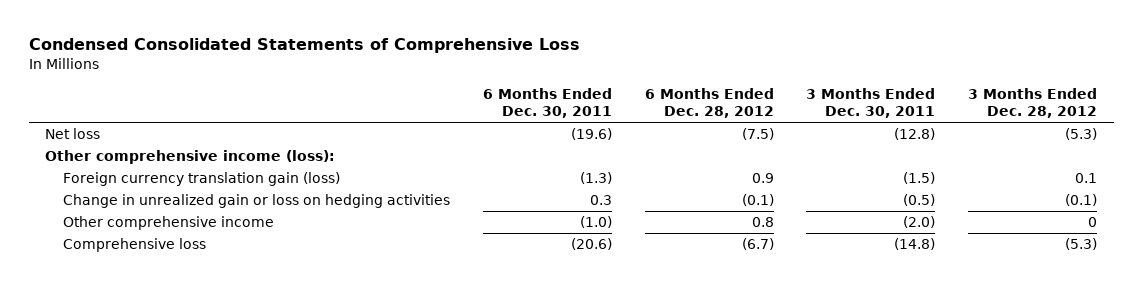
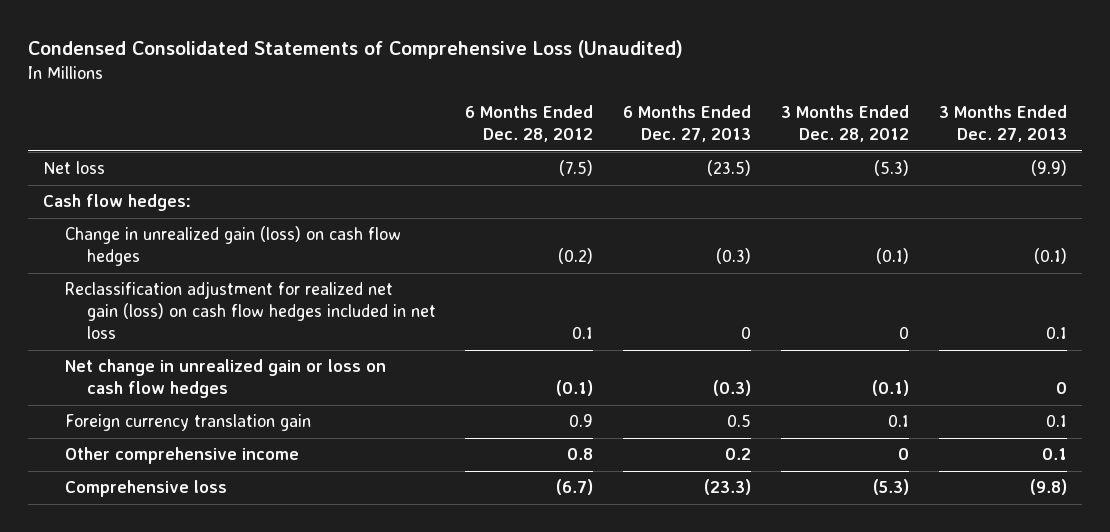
- Condensed Consolidated Statements of Comprehensive Loss
+ Condensed Consolidated Statements of Comprehensive Loss (Unaudited)
- | 6 Months Ended Dec. 30, 2011 | 6 Months Ended Dec. 28, 2012 | 3 Months Ended Dec. 30, 2011 | 3 Months Ended Dec. 28, 2012
+ | 6 Months Ended Dec. 28, 2012 | 6 Months Ended Dec. 27, 2013 | 3 Months Ended Dec. 28, 2012 | 3 Months Ended Dec. 27, 2013
- Other comprehensive income (loss):
- Foreign currency translation gain (loss) | (1.3) | 0.9 | (1.5) | 0.1
- Change in unrealized gain or loss on hedging activities | 0.3 | (0.1) | (0.5) | (0.1)
+ Cash flow hedges:
+ Change in unrealized gain (loss) on cash flow hedges | (0.2) | (0.3) | (0.1) | (0.1)
+ Reclassification adjustment for realized net gain (loss) on cash flow hedges included in net loss | 0.1 | 0 | 0 | 0.1
+ Net change in unrealized gain or loss on cash flow hedges | (0.1) | (0.3) | (0.1) | 0
+ Foreign currency translation gain | 0.9 | 0.5 | 0.1 | 0.1

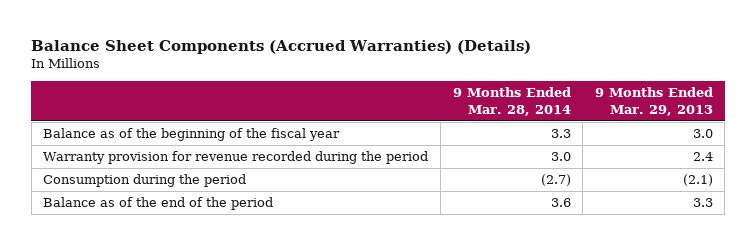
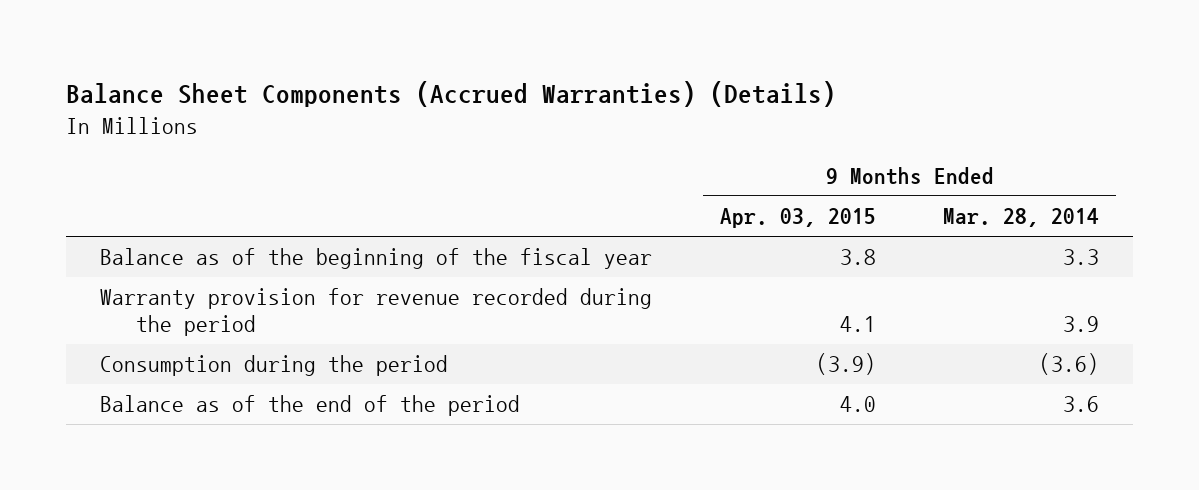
- | 9 Months Ended Mar. 28, 2014 | 9 Months Ended Mar. 29, 2013
+ | 9 Months Ended Apr. 03, 2015 | 9 Months Ended Mar. 28, 2014
- Warranty provision for revenue recorded during the period | 3.0 | 2.4
- Consumption during the period | (2.7) | (2.1)
+ Warranty provision for revenue recorded during the period | 4.1 | 3.9
+ Consumption during the period | (3.9) | (3.6)

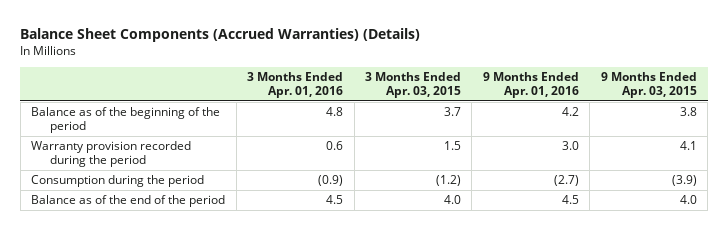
- | 9 Months Ended Apr. 03, 2015 | 9 Months Ended Mar. 28, 2014
+ | 3 Months Ended Apr. 01, 2016 | 3 Months Ended Apr. 03, 2015 | 9 Months Ended Apr. 01, 2016 | 9 Months Ended Apr. 03, 2015
- Balance as of the beginning of the fiscal year | 3.8 | 3.3
- Warranty provision for revenue recorded during the period | 4.1 | 3.9
+ Balance as of the beginning of the period | 4.8 | 3.7 | 4.2 | 3.8
+ Warranty provision recorded during the period | 0.6 | 1.5 | 3.0 | 4.1

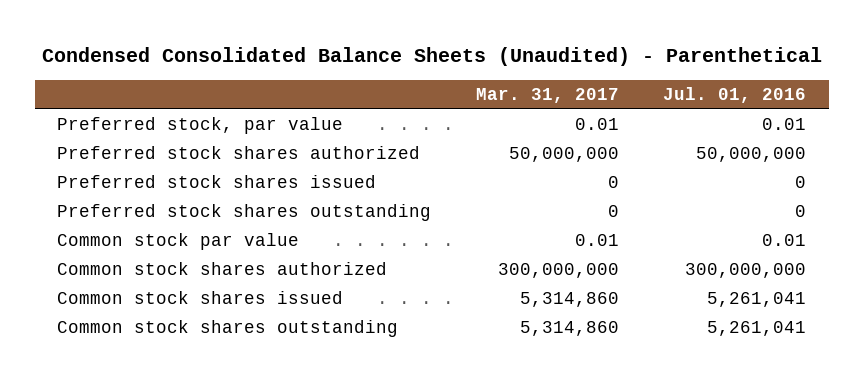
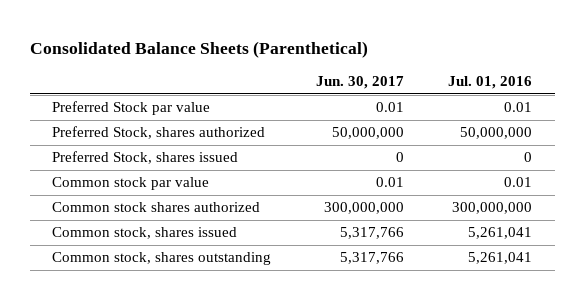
- Condensed Consolidated Balance Sheets (Unaudited) - Parenthetical
+ Consolidated Balance Sheets (Parenthetical)
- | Mar. 31, 2017 | Jul. 01, 2016
+ | Jun. 30, 2017 | Jul. 01, 2016
- Preferred stock, par value | 0.01 | 0.01
- Preferred stock shares authorized | 50,000,000 | 50,000,000
- Preferred stock shares issued | 0 | 0
- Preferred stock shares outstanding | 0 | 0
+ Preferred Stock par value | 0.01 | 0.01
+ Preferred Stock, shares authorized | 50,000,000 | 50,000,000
+ Preferred Stock, shares issued | 0 | 0
- Common stock shares issued | 5,314,860 | 5,261,041
- Common stock shares outstanding | 5,314,860 | 5,261,041
+ Common stock, shares issued | 5,317,766 | 5,261,041
+ Common stock, shares outstanding | 5,317,766 | 5,261,041

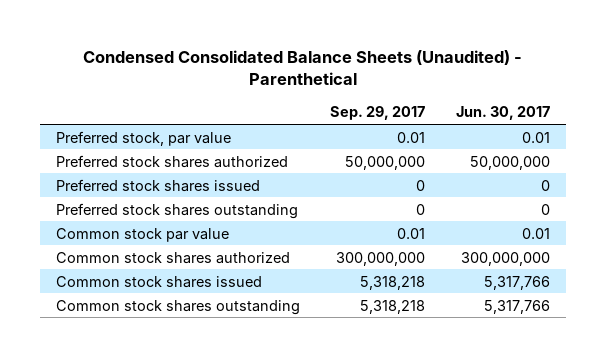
- Consolidated Balance Sheets (Parenthetical)
+ Condensed Consolidated Balance Sheets (Unaudited) - Parenthetical
- | Jun. 30, 2017 | Jul. 01, 2016
+ | Sep. 29, 2017 | Jun. 30, 2017
- Preferred Stock par value | 0.01 | 0.01
- Preferred Stock, shares authorized | 50,000,000 | 50,000,000
- Preferred Stock, shares issued | 0 | 0
+ Preferred stock, par value | 0.01 | 0.01
+ Preferred stock shares authorized | 50,000,000 | 50,000,000
+ Preferred stock shares issued | 0 | 0
+ Preferred stock shares outstanding | 0 | 0
- Common stock, shares issued | 5,317,766 | 5,261,041
- Common stock, shares outstanding | 5,317,766 | 5,261,041
+ Common stock shares issued | 5,318,218 | 5,317,766
+ Common stock shares outstanding | 5,318,218 | 5,317,766

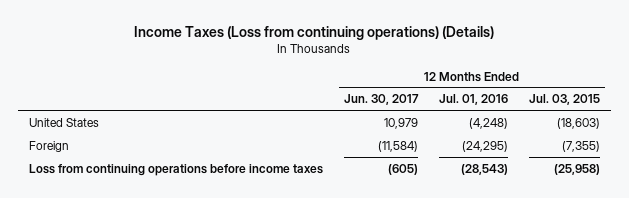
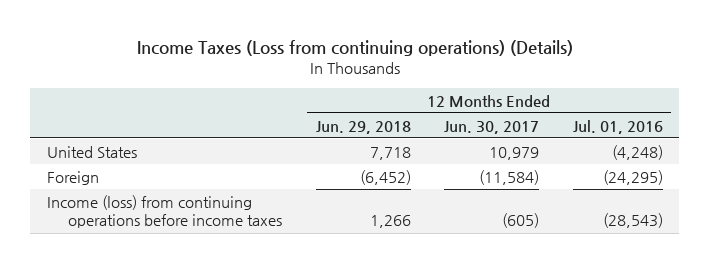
- | 12 Months Ended Jun. 30, 2017 | 12 Months Ended Jul. 01, 2016 | 12 Months Ended Jul. 03, 2015
+ | 12 Months Ended Jun. 29, 2018 | 12 Months Ended Jun. 30, 2017 | 12 Months Ended Jul. 01, 2016
- Loss from continuing operations before income taxes | (605) | (28,543) | (25,958)
+ Income (loss) from continuing operations before income taxes | 1,266 | (605) | (28,543)

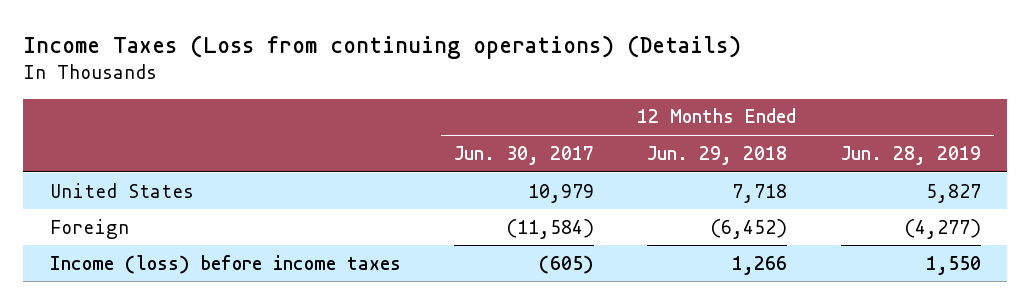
- | 12 Months Ended Jun. 29, 2018 | 12 Months Ended Jun. 30, 2017 | 12 Months Ended Jul. 01, 2016
+ | 12 Months Ended Jun. 30, 2017 | 12 Months Ended Jun. 29, 2018 | 12 Months Ended Jun. 28, 2019
- Income (loss) from continuing operations before income taxes | 1,266 | (605) | (28,543)
+ Income (loss) before income taxes | (605) | 1,266 | 1,550

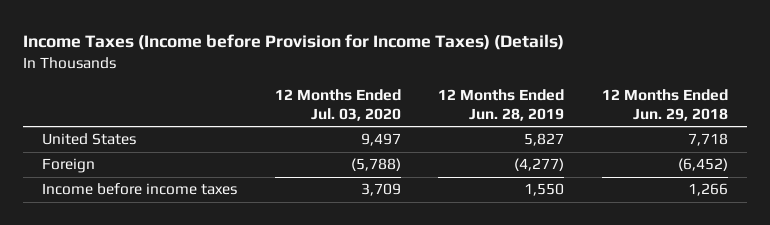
- Income Taxes (Loss from continuing operations) (Details)
+ Income Taxes (Income before Provision for Income Taxes) (Details)
- | 12 Months Ended Jun. 30, 2017 | 12 Months Ended Jun. 29, 2018 | 12 Months Ended Jun. 28, 2019
+ | 12 Months Ended Jul. 03, 2020 | 12 Months Ended Jun. 28, 2019 | 12 Months Ended Jun. 29, 2018
- Income (loss) before income taxes | (605) | 1,266 | 1,550
+ Income before income taxes | 3,709 | 1,550 | 1,266

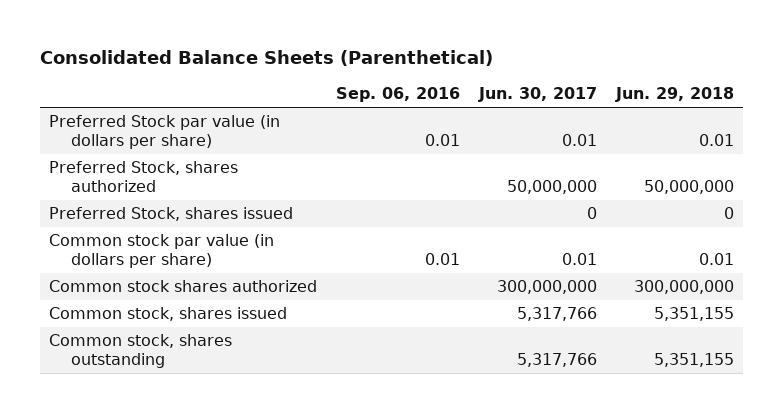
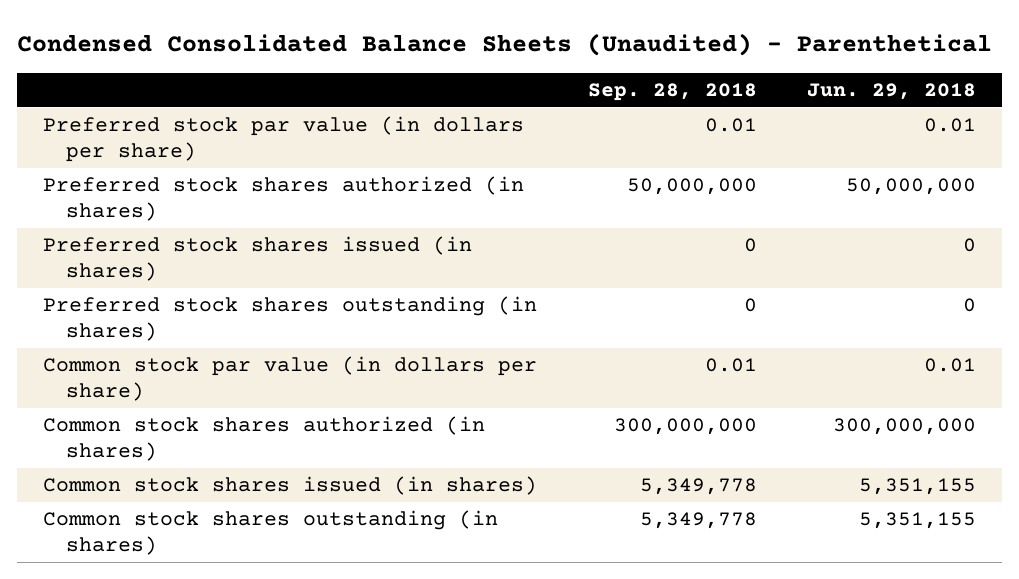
- Consolidated Balance Sheets (Parenthetical)
+ Condensed Consolidated Balance Sheets (Unaudited) - Parenthetical
- | Sep. 06, 2016 | Jun. 30, 2017 | Jun. 29, 2018
+ | Sep. 28, 2018 | Jun. 29, 2018
- Preferred Stock par value (in dollars per share) | 0.01 | 0.01 | 0.01
- Preferred Stock, shares authorized | | 50,000,000 | 50,000,000
- Preferred Stock, shares issued | | 0 | 0
+ Preferred stock par value (in dollars per share) | 0.01 | 0.01
+ Preferred stock shares authorized (in shares) | 50,000,000 | 50,000,000
+ Preferred stock shares issued (in shares) | 0 | 0
+ Preferred stock shares outstanding (in shares) | 0 | 0
- Common stock shares authorized | | 300,000,000 | 300,000,000
- Common stock, shares issued | | 5,317,766 | 5,351,155
- Common stock, shares outstanding | | 5,317,766 | 5,351,155
+ Common stock shares authorized (in shares) | 300,000,000 | 300,000,000
+ Common stock shares issued (in shares) | 5,349,778 | 5,351,155
+ Common stock shares outstanding (in shares) | 5,349,778 | 5,351,155

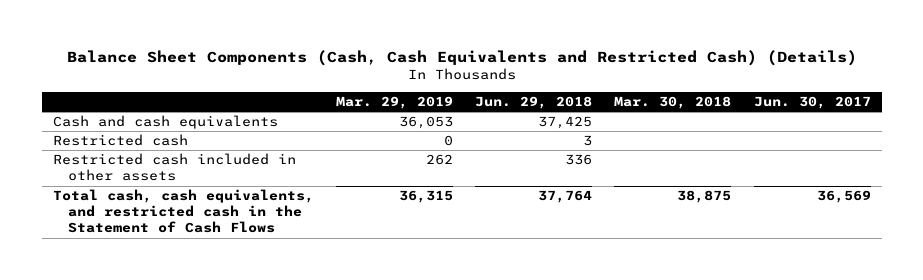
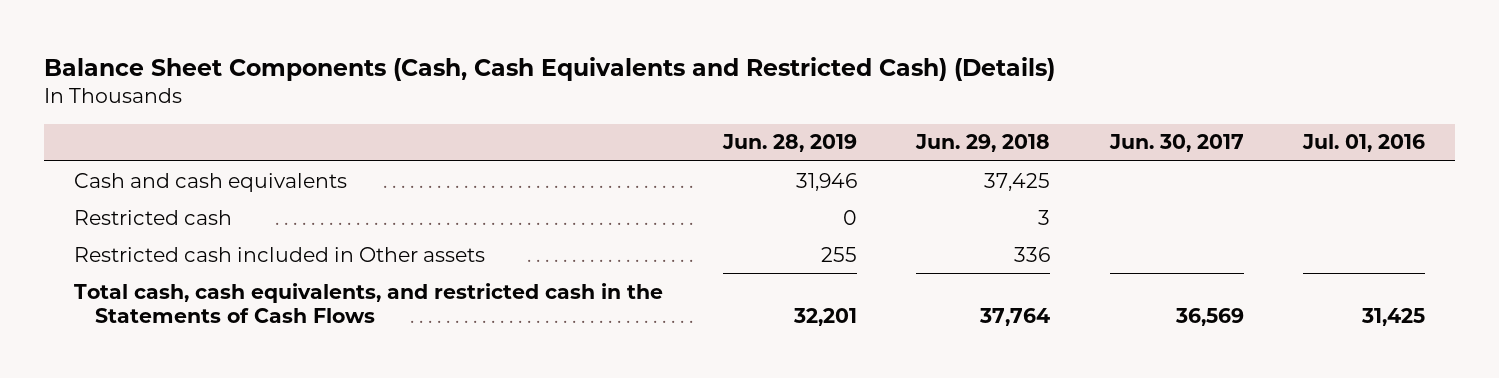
- | Mar. 29, 2019 | Jun. 29, 2018 | Mar. 30, 2018 | Jun. 30, 2017
+ | Jun. 28, 2019 | Jun. 29, 2018 | Jun. 30, 2017 | Jul. 01, 2016
- Restricted cash included in other assets | 262 | 336 | |
- Total cash, cash equivalents, and restricted cash in the Statement of Cash Flows | 36,315 | 37,764 | 38,875 | 36,569
+ Restricted cash included in Other assets | 255 | 336 | |
+ Total cash, cash equivalents, and restricted cash in the Statements of Cash Flows | 32,201 | 37,764 | 36,569 | 31,425

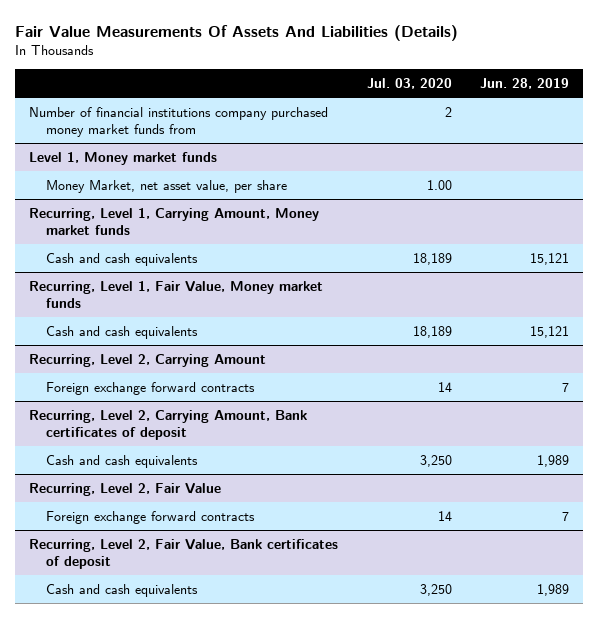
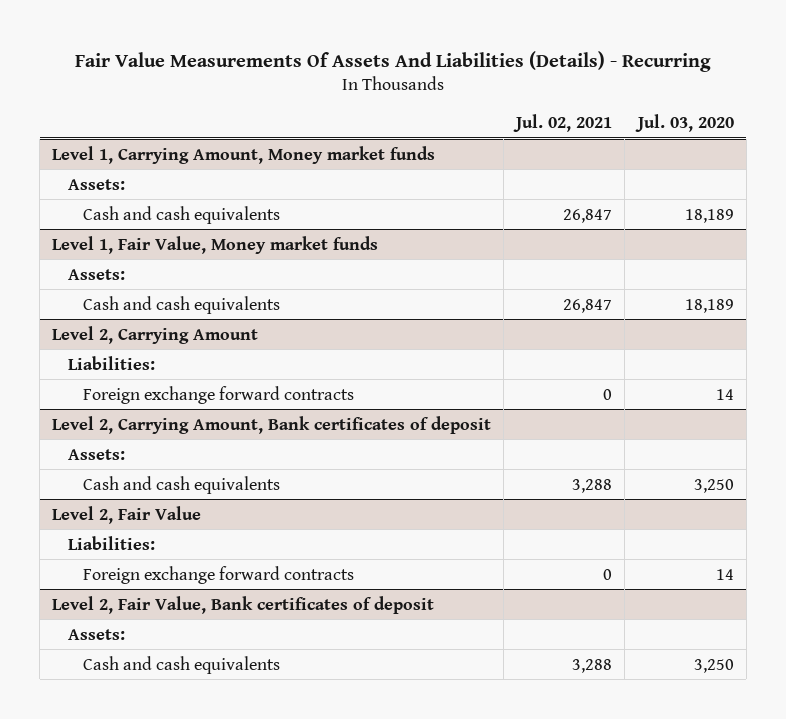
- Fair Value Measurements Of Assets And Liabilities (Details)
+ Fair Value Measurements Of Assets And Liabilities (Details) - Recurring
- | Jul. 03, 2020 | Jun. 28, 2019
+ | Jul. 02, 2021 | Jul. 03, 2020
- Number of financial institutions company purchased money market funds from | 2 |
- Level 1, Money market funds
- Money Market, net asset value, per share | 1.00 |
- Recurring, Level 1, Carrying Amount, Money market funds
+ Level 1, Carrying Amount, Money market funds
+ Assets:
- Recurring, Level 1, Fair Value, Money market funds
+ Level 1, Fair Value, Money market funds
+ Assets:
- Recurring, Level 2, Carrying Amount
+ Level 2, Carrying Amount
+ Liabilities:
- Recurring, Level 2, Carrying Amount, Bank certificates of deposit
+ Level 2, Carrying Amount, Bank certificates of deposit
+ Assets:
- Recurring, Level 2, Fair Value
+ Level 2, Fair Value
+ Liabilities:
- Recurring, Level 2, Fair Value, Bank certificates of deposit
+ Level 2, Fair Value, Bank certificates of deposit
+ Assets:

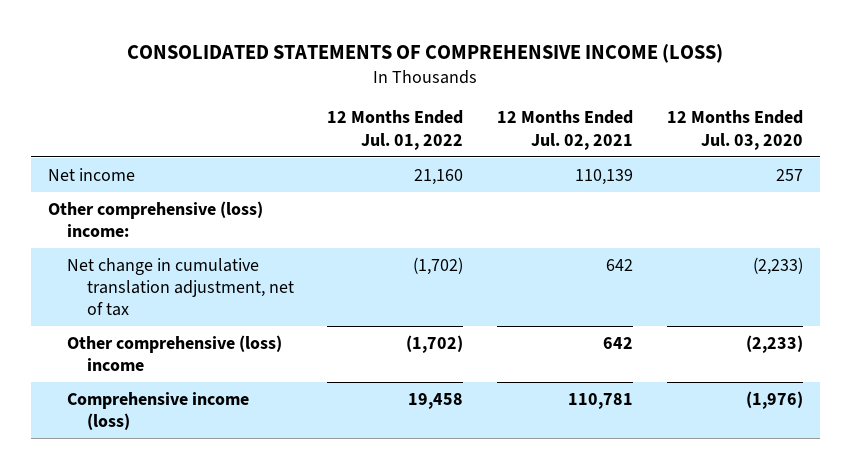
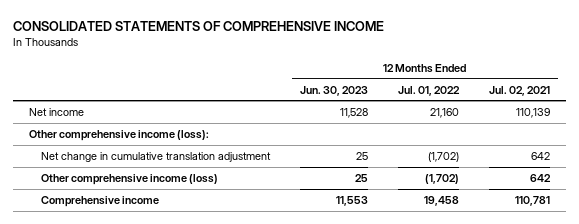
- CONSOLIDATED STATEMENTS OF COMPREHENSIVE INCOME (LOSS)
+ CONSOLIDATED STATEMENTS OF COMPREHENSIVE INCOME
- | 12 Months Ended Jul. 01, 2022 | 12 Months Ended Jul. 02, 2021 | 12 Months Ended Jul. 03, 2020
+ | 12 Months Ended Jun. 30, 2023 | 12 Months Ended Jul. 01, 2022 | 12 Months Ended Jul. 02, 2021
- Other comprehensive (loss) income:
- Net change in cumulative translation adjustment, net of tax | (1,702) | 642 | (2,233)
- Other comprehensive (loss) income | (1,702) | 642 | (2,233)
- Comprehensive income (loss) | 19,458 | 110,781 | (1,976)
+ Other comprehensive income (loss):
+ Net change in cumulative translation adjustment | 25 | (1,702) | 642
+ Other comprehensive income (loss) | 25 | (1,702) | 642
+ Comprehensive income | 11,553 | 19,458 | 110,781

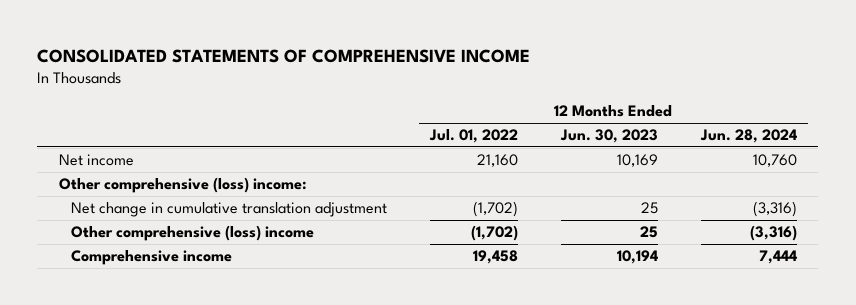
- | 12 Months Ended Jun. 30, 2023 | 12 Months Ended Jul. 01, 2022 | 12 Months Ended Jul. 02, 2021
+ | 12 Months Ended Jul. 01, 2022 | 12 Months Ended Jun. 30, 2023 | 12 Months Ended Jun. 28, 2024
- Net income | 11,528 | 21,160 | 110,139
- Other comprehensive income (loss):
+ Net income | 21,160 | 10,169 | 10,760
+ Other comprehensive (loss) income:
- Other comprehensive income (loss) | 25 | (1,702) | 642
- Comprehensive income | 11,553 | 19,458 | 110,781
+ Other comprehensive (loss) income | (1,702) | 25 | (3,316)
+ Comprehensive income | 19,458 | 10,194 | 7,444

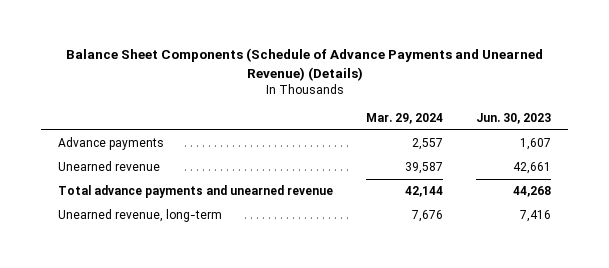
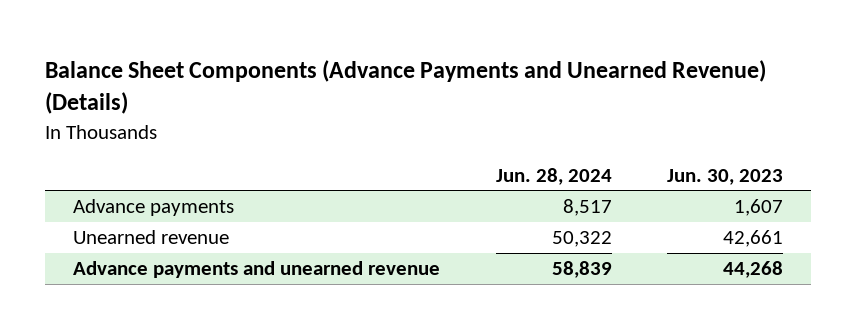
- Balance Sheet Components (Schedule of Advance Payments and Unearned Revenue) (Details)
+ Balance Sheet Components (Advance Payments and Unearned Revenue) (Details)
- | Mar. 29, 2024 | Jun. 30, 2023
+ | Jun. 28, 2024 | Jun. 30, 2023
- Total advance payments and unearned revenue | 42,144 | 44,268
- Unearned revenue, long-term | 7,676 | 7,416
+ Advance payments and unearned revenue | 58,839 | 44,268

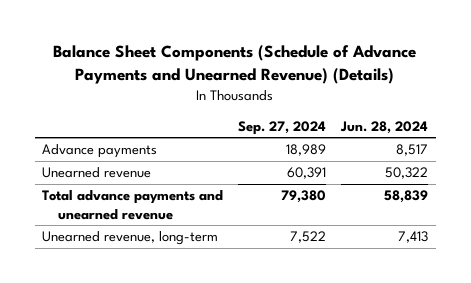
- Balance Sheet Components (Advance Payments and Unearned Revenue) (Details)
+ Balance Sheet Components (Schedule of Advance Payments and Unearned Revenue) (Details)
- | Jun. 28, 2024 | Jun. 30, 2023
+ | Sep. 27, 2024 | Jun. 28, 2024
- Advance payments and unearned revenue | 58,839 | 44,268
+ Total advance payments and unearned revenue | 79,380 | 58,839
+ Unearned revenue, long-term | 7,522 | 7,413

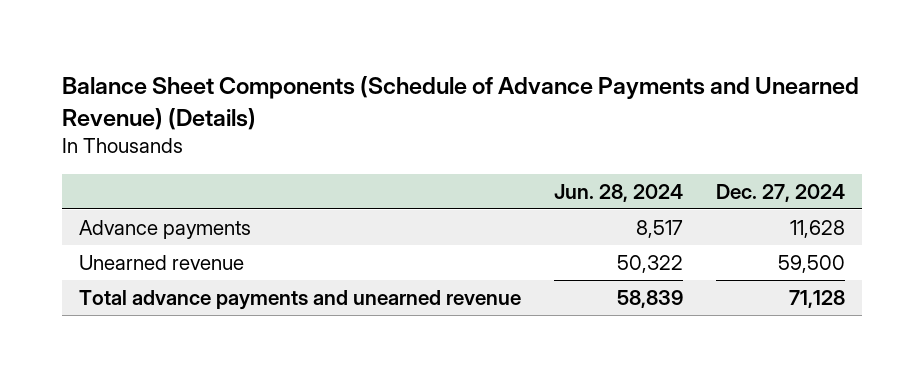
- | Sep. 27, 2024 | Jun. 28, 2024
+ | Jun. 28, 2024 | Dec. 27, 2024
- Unearned revenue, long-term | 7,522 | 7,413

